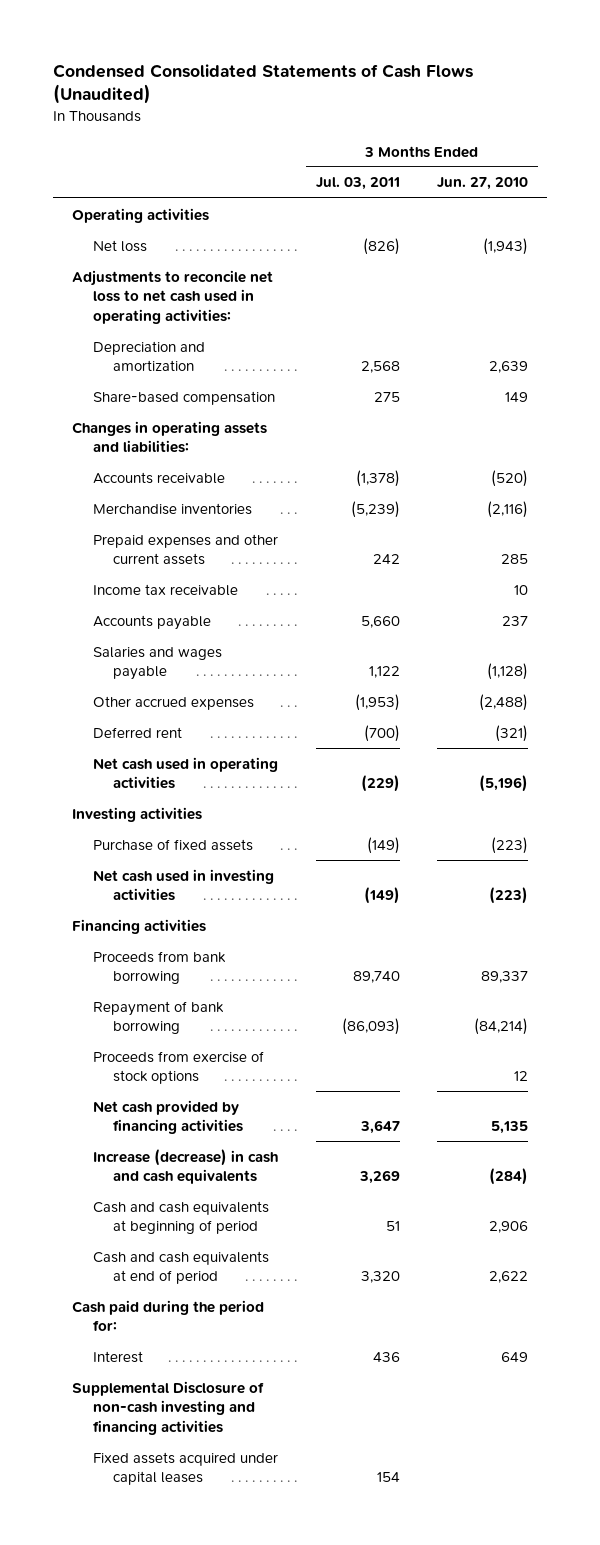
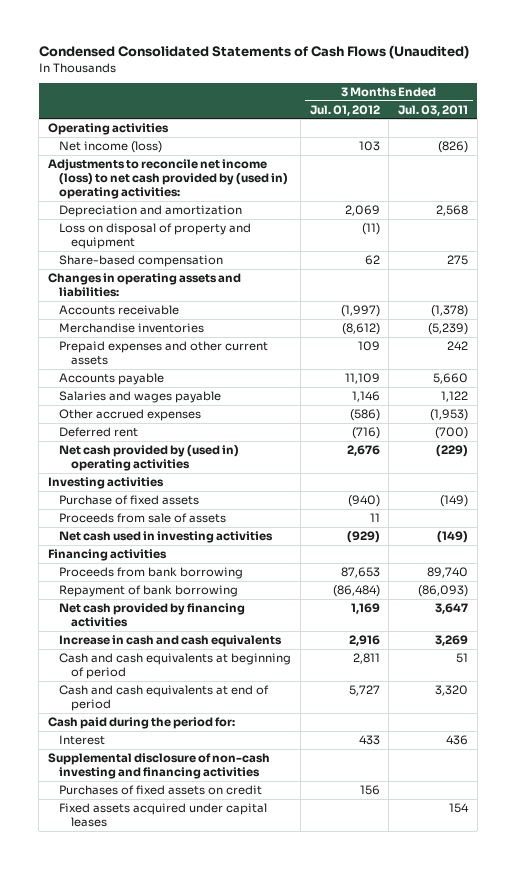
- | 3 Months Ended Jul. 03, 2011 | 3 Months Ended Jun. 27, 2010
+ | 3 Months Ended Jul. 01, 2012 | 3 Months Ended Jul. 03, 2011
- Net loss | (826) | (1,943)
- Adjustments to reconcile net loss to net cash used in operating activities:
+ Net income (loss) | 103 | (826)
+ Adjustments to reconcile net income (loss) to net cash provided by (used in) operating activities:
+ Loss on disposal of property and equipment | (11) |
- Income tax receivable | | 10
- Net cash used in operating activities | (229) | (5,196)
+ Net cash provided by (used in) operating activities | 2,676 | (229)
+ Proceeds from sale of assets | 11 |
- Proceeds from exercise of stock options | | 12
- Increase (decrease) in cash and cash equivalents | 3,269 | (284)
+ Increase in cash and cash equivalents | 2,916 | 3,269
- Supplemental Disclosure of non-cash investing and financing activities
+ Supplemental disclosure of non-cash investing and financing activities
+ Purchases of fixed assets on credit | 156 |

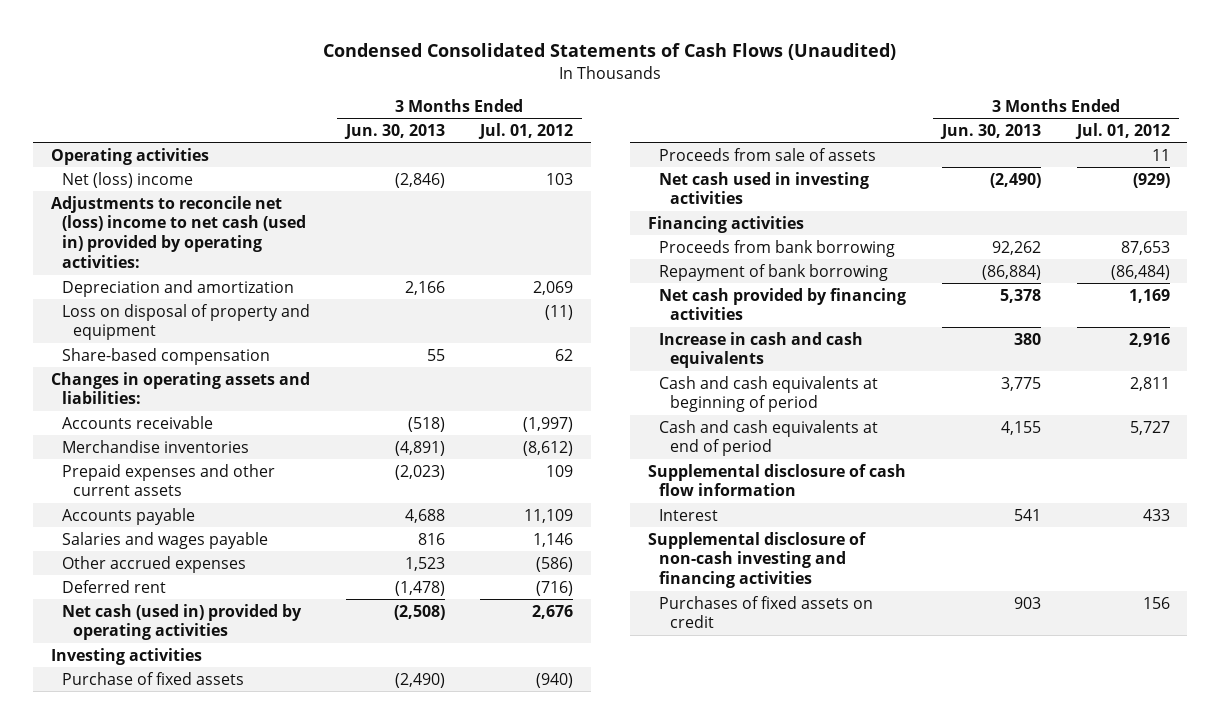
- | 3 Months Ended Jul. 01, 2012 | 3 Months Ended Jul. 03, 2011
+ | 3 Months Ended Jun. 30, 2013 | 3 Months Ended Jul. 01, 2012
- Net income (loss) | 103 | (826)
- Adjustments to reconcile net income (loss) to net cash provided by (used in) operating activities:
+ Net (loss) income | (2,846) | 103
+ Adjustments to reconcile net (loss) income to net cash (used in) provided by operating activities:
- Net cash provided by (used in) operating activities | 2,676 | (229)
+ Net cash (used in) provided by operating activities | (2,508) | 2,676
- Cash paid during the period for:
+ Supplemental disclosure of cash flow information
- Fixed assets acquired under capital leases | | 154

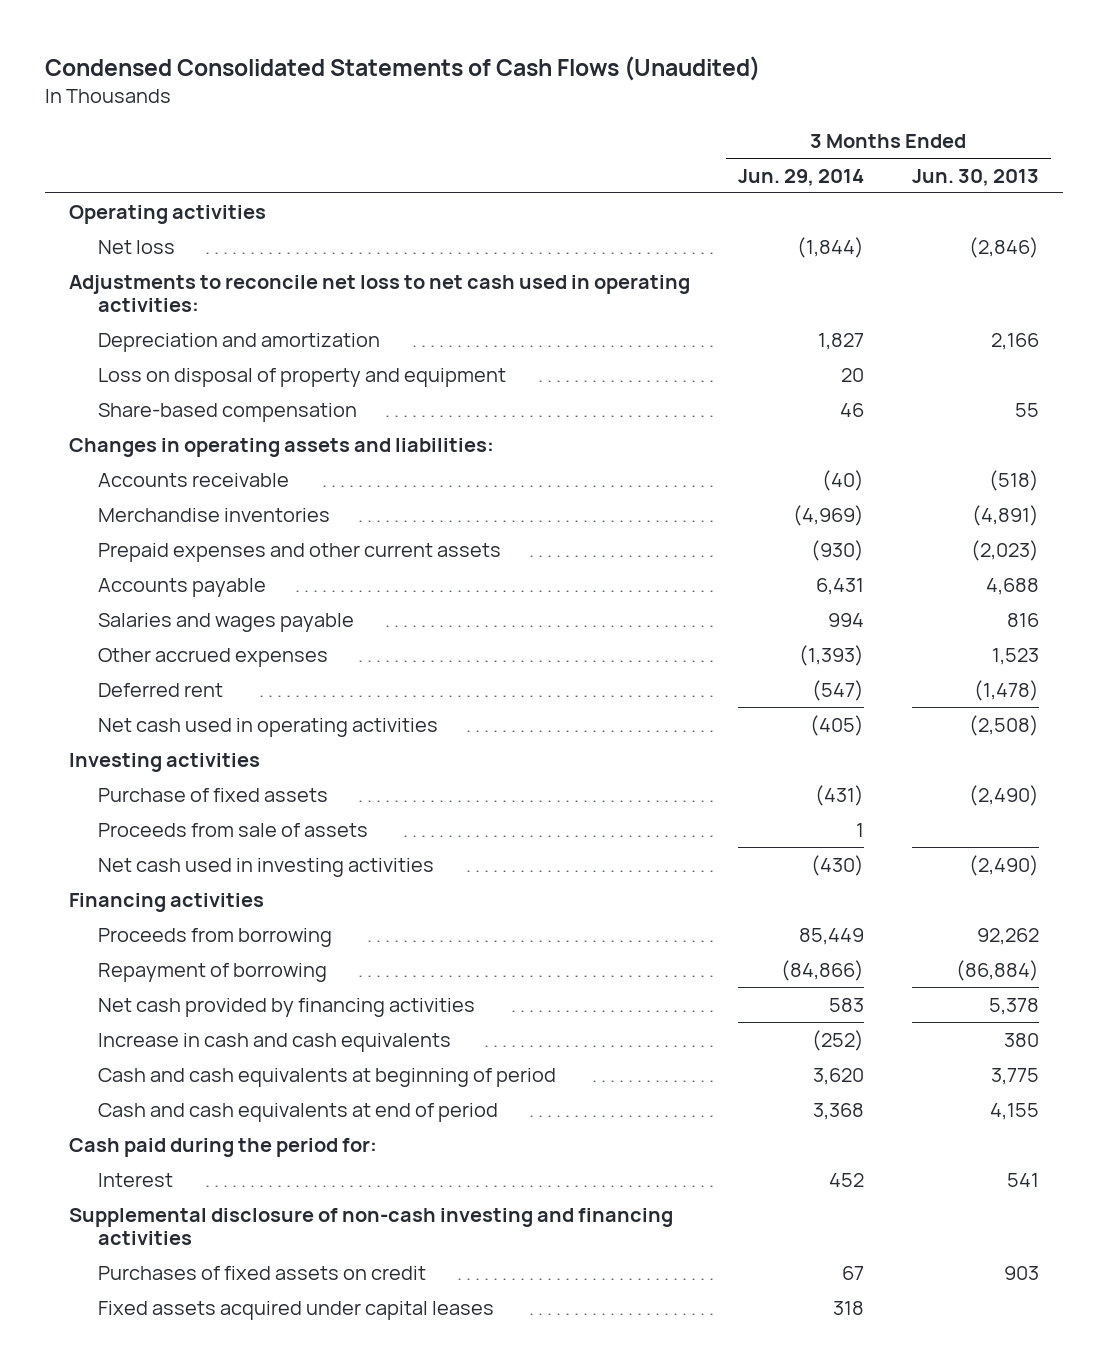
- | 3 Months Ended Jun. 30, 2013 | 3 Months Ended Jul. 01, 2012
+ | 3 Months Ended Jun. 29, 2014 | 3 Months Ended Jun. 30, 2013
- Net (loss) income | (2,846) | 103
- Adjustments to reconcile net (loss) income to net cash (used in) provided by operating activities:
+ Net loss | (1,844) | (2,846)
+ Adjustments to reconcile net loss to net cash used in operating activities:
- Net cash (used in) provided by operating activities | (2,508) | 2,676
+ Net cash used in operating activities | (405) | (2,508)
- Proceeds from bank borrowing | 92,262 | 87,653
- Repayment of bank borrowing | (86,884) | (86,484)
+ Proceeds from borrowing | 85,449 | 92,262
+ Repayment of borrowing | (84,866) | (86,884)
- Supplemental disclosure of cash flow information
+ Cash paid during the period for:
+ Fixed assets acquired under capital leases | 318 |

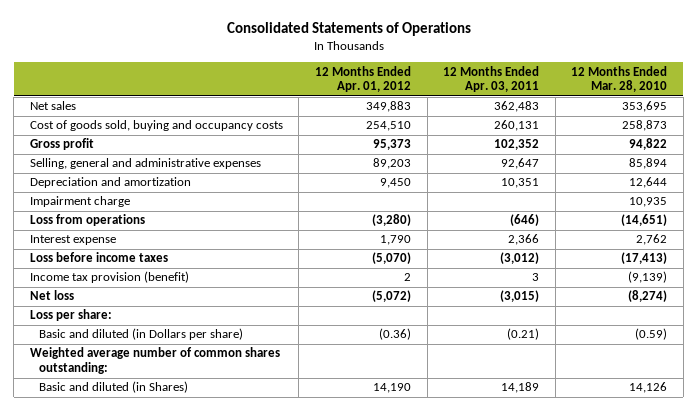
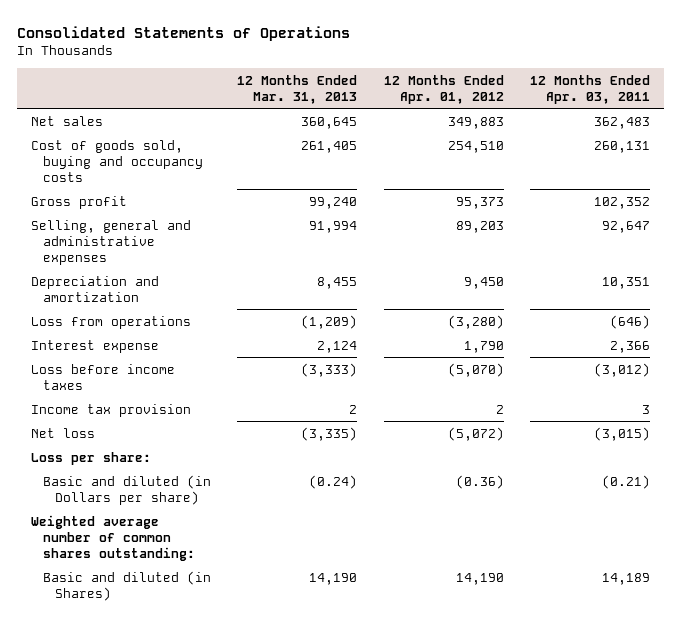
- | 12 Months Ended Apr. 01, 2012 | 12 Months Ended Apr. 03, 2011 | 12 Months Ended Mar. 28, 2010
+ | 12 Months Ended Mar. 31, 2013 | 12 Months Ended Apr. 01, 2012 | 12 Months Ended Apr. 03, 2011
- Impairment charge | | | 10,935
- Income tax provision (benefit) | 2 | 3 | (9,139)
+ Income tax provision | 2 | 2 | 3

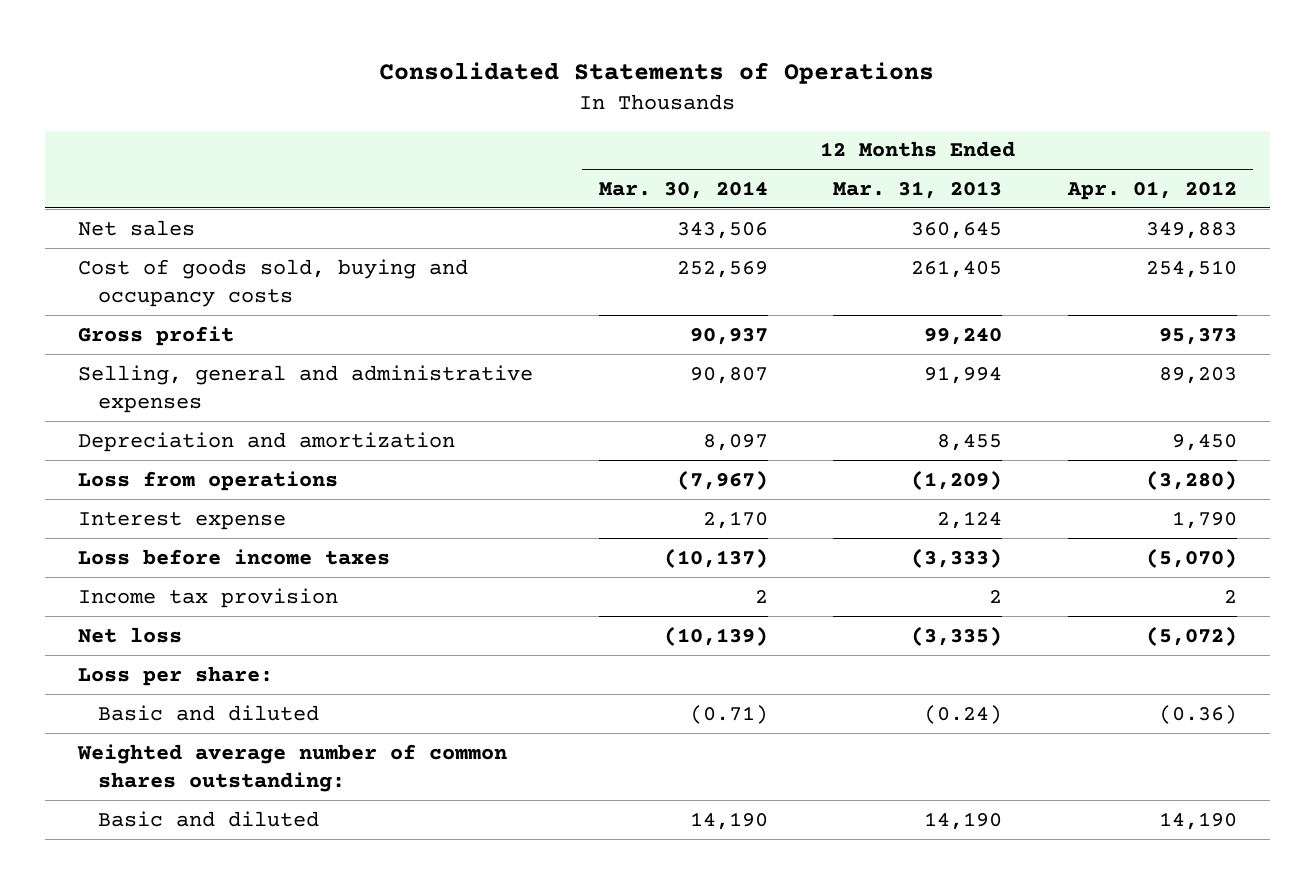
- | 12 Months Ended Mar. 31, 2013 | 12 Months Ended Apr. 01, 2012 | 12 Months Ended Apr. 03, 2011
+ | 12 Months Ended Mar. 30, 2014 | 12 Months Ended Mar. 31, 2013 | 12 Months Ended Apr. 01, 2012
- Basic and diluted (in Dollars per share) | (0.24) | (0.36) | (0.21)
+ Basic and diluted | (0.71) | (0.24) | (0.36)
- Basic and diluted (in Shares) | 14,190 | 14,190 | 14,189
+ Basic and diluted | 14,190 | 14,190 | 14,190

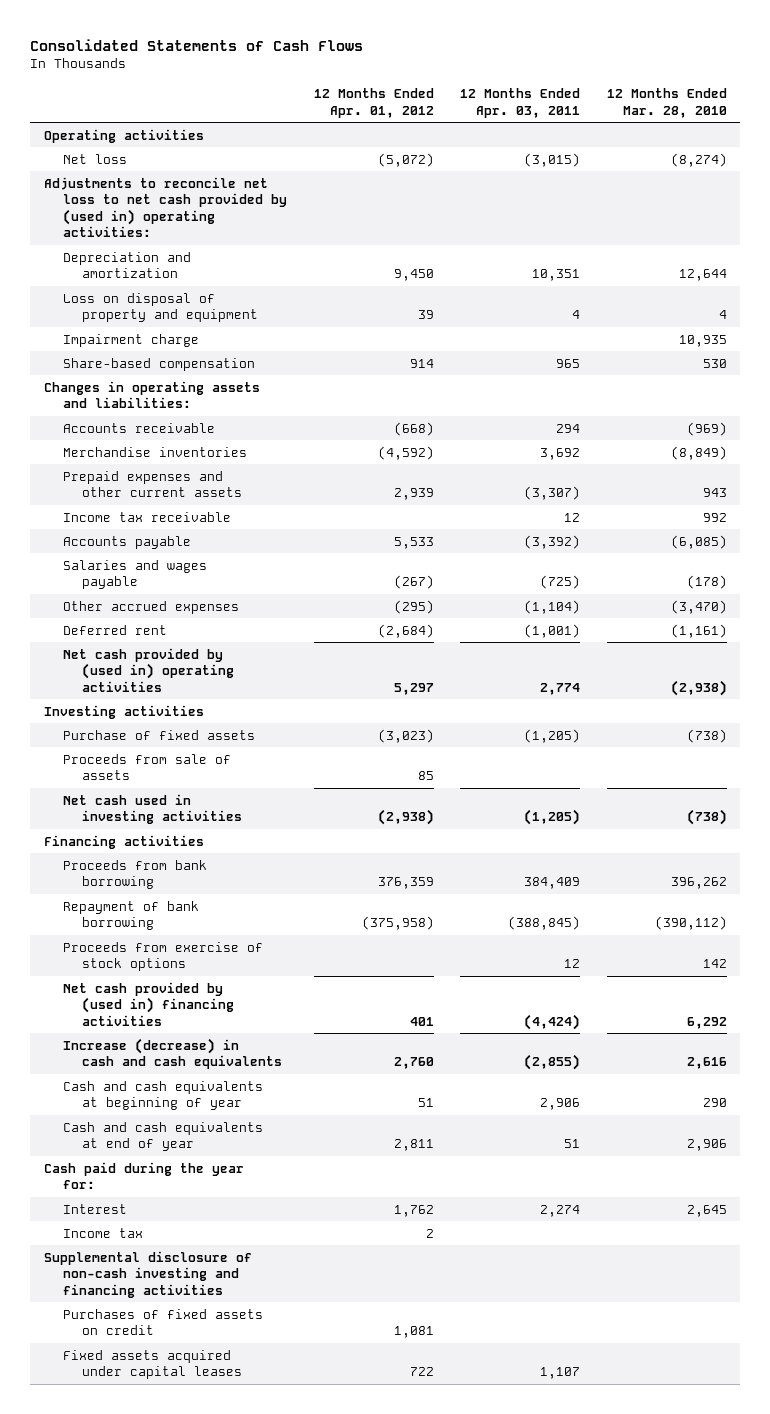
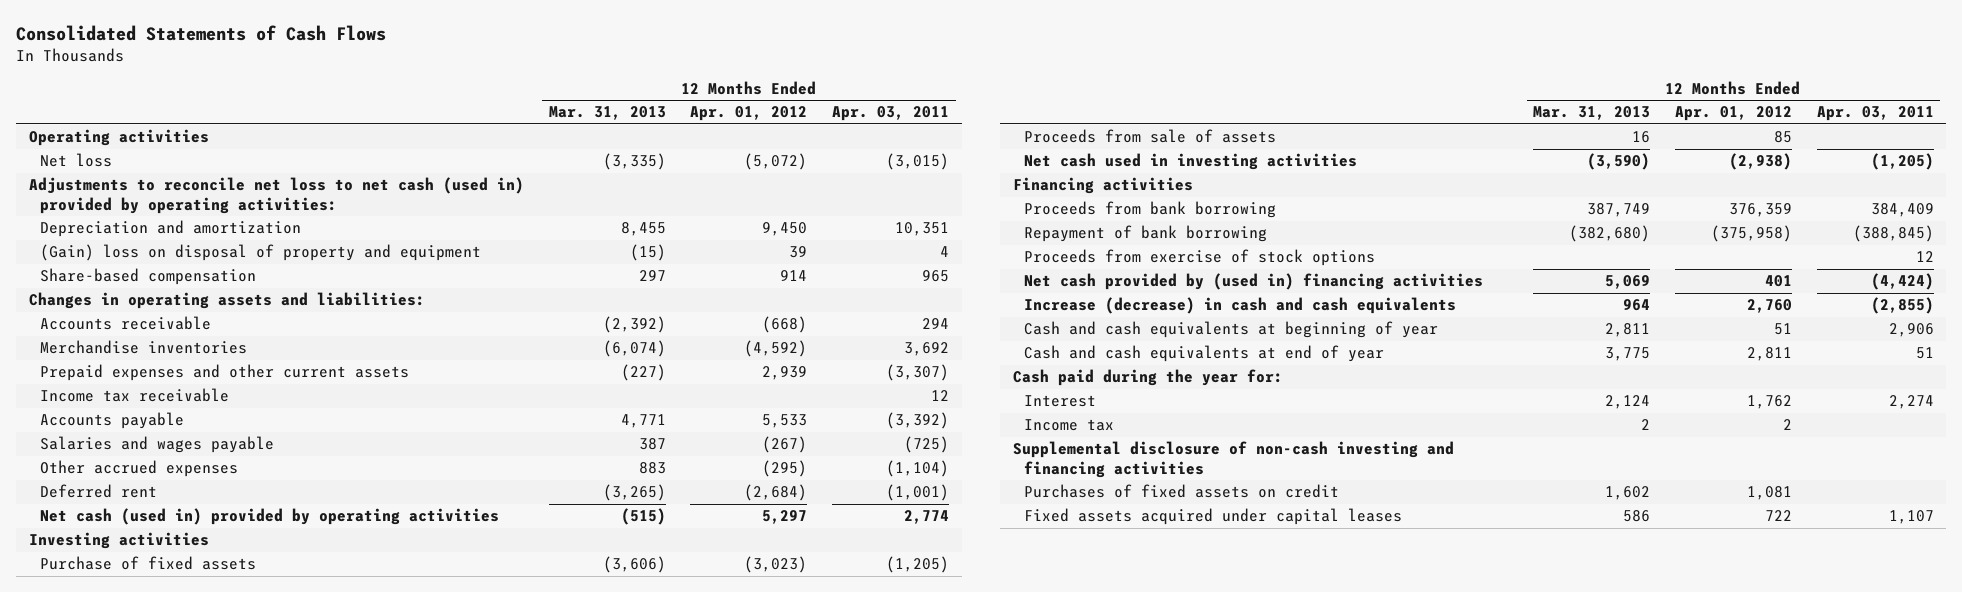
- | 12 Months Ended Apr. 01, 2012 | 12 Months Ended Apr. 03, 2011 | 12 Months Ended Mar. 28, 2010
+ | 12 Months Ended Mar. 31, 2013 | 12 Months Ended Apr. 01, 2012 | 12 Months Ended Apr. 03, 2011
- Adjustments to reconcile net loss to net cash provided by (used in) operating activities:
+ Adjustments to reconcile net loss to net cash (used in) provided by operating activities:
- Loss on disposal of property and equipment | 39 | 4 | 4
- Impairment charge | | | 10,935
+ (Gain) loss on disposal of property and equipment | (15) | 39 | 4
- Net cash provided by (used in) operating activities | 5,297 | 2,774 | (2,938)
+ Net cash (used in) provided by operating activities | (515) | 5,297 | 2,774

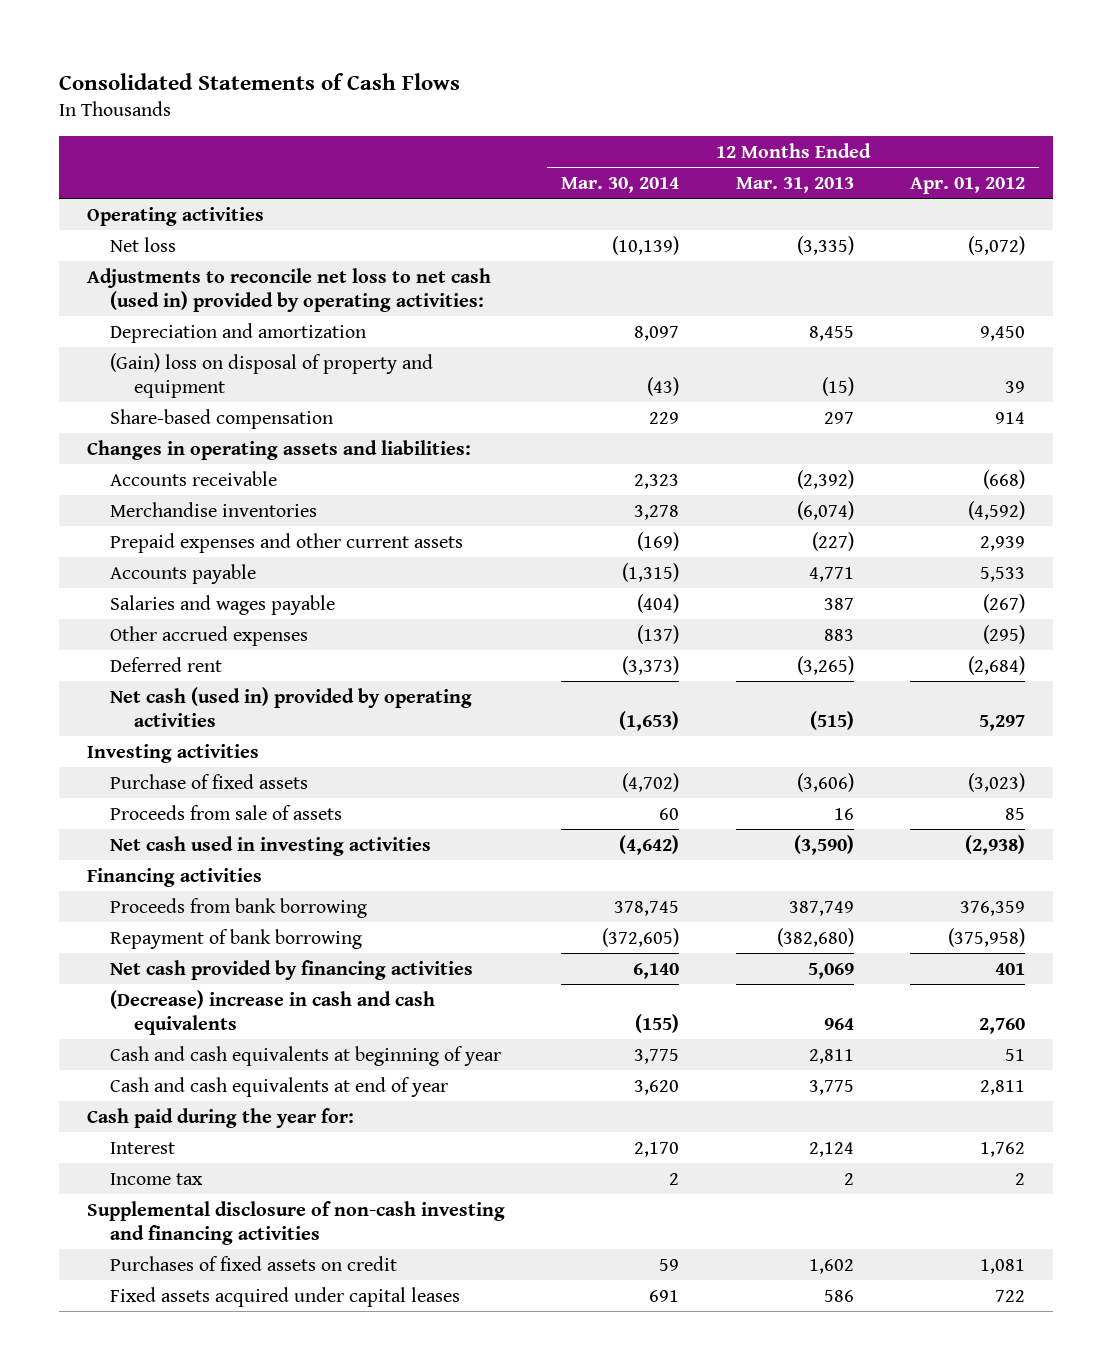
- | 12 Months Ended Mar. 31, 2013 | 12 Months Ended Apr. 01, 2012 | 12 Months Ended Apr. 03, 2011
+ | 12 Months Ended Mar. 30, 2014 | 12 Months Ended Mar. 31, 2013 | 12 Months Ended Apr. 01, 2012
- Income tax receivable | | | 12
- Proceeds from exercise of stock options | | | 12
- Net cash provided by (used in) financing activities | 5,069 | 401 | (4,424)
- Increase (decrease) in cash and cash equivalents | 964 | 2,760 | (2,855)
+ Net cash provided by financing activities | 6,140 | 5,069 | 401
+ (Decrease) increase in cash and cash equivalents | (155) | 964 | 2,760

